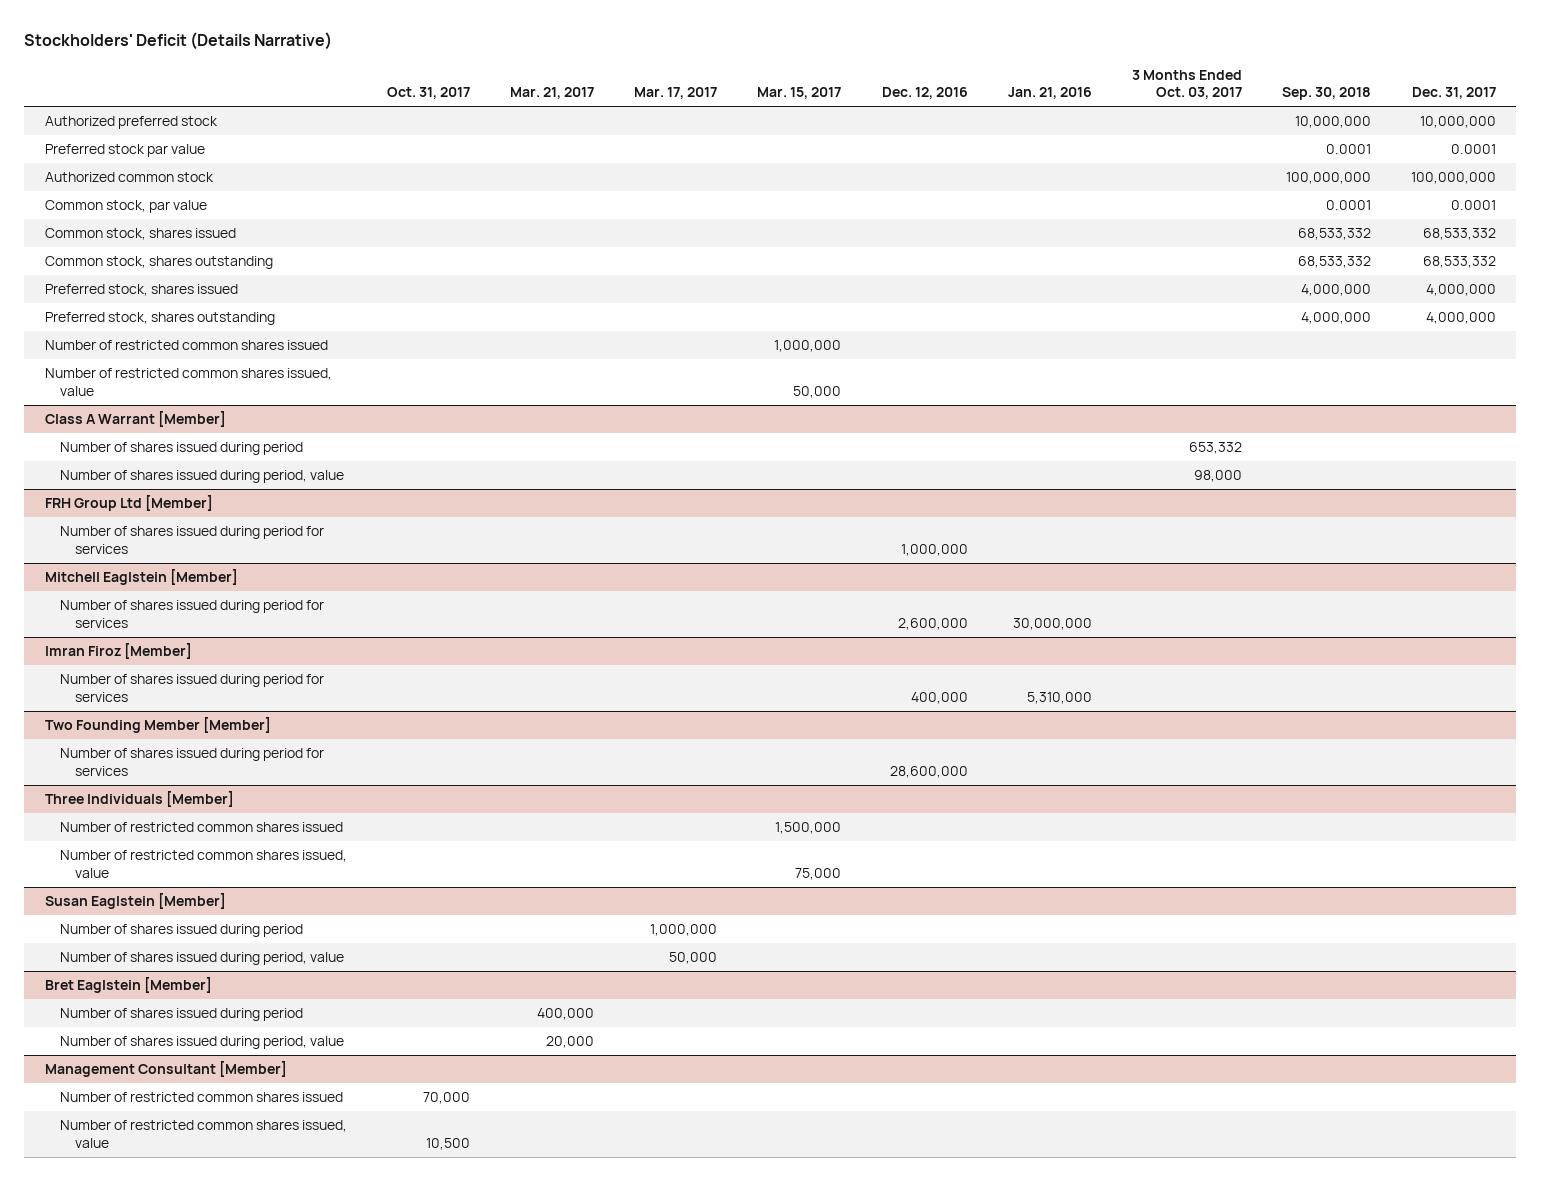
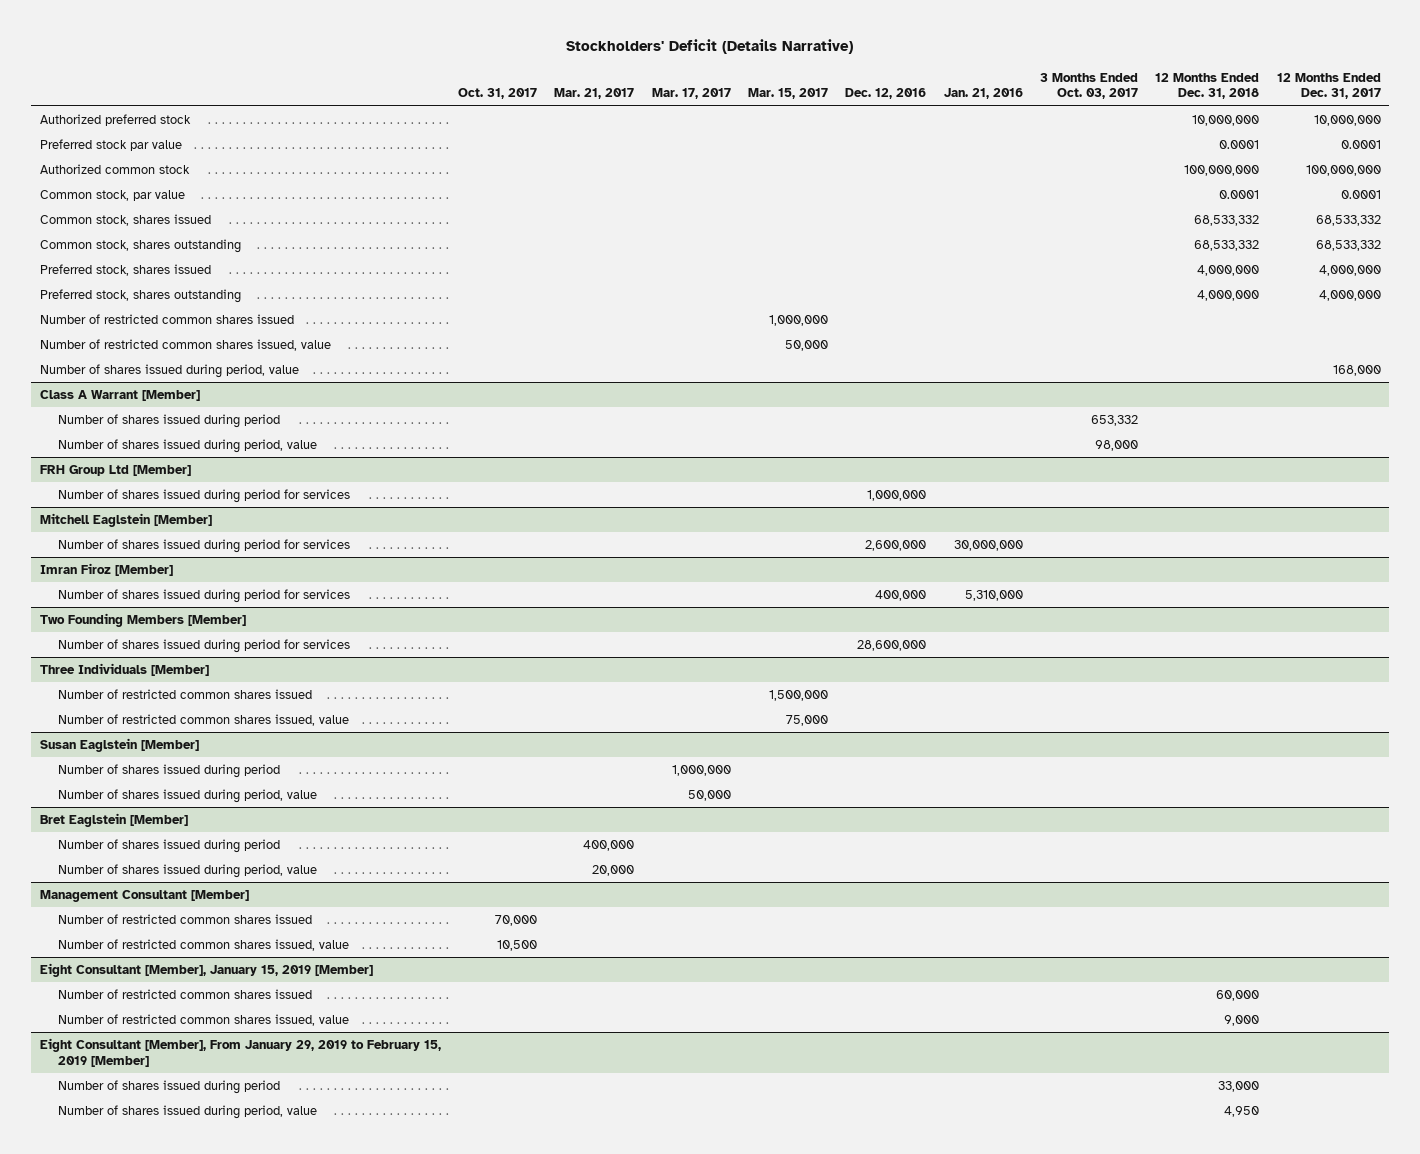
- | Oct. 31, 2017 | Mar. 21, 2017 | Mar. 17, 2017 | Mar. 15, 2017 | Dec. 12, 2016 | Jan. 21, 2016 | 3 Months Ended Oct. 03, 2017 | Sep. 30, 2018 | Dec. 31, 2017
+ | Oct. 31, 2017 | Mar. 21, 2017 | Mar. 17, 2017 | Mar. 15, 2017 | Dec. 12, 2016 | Jan. 21, 2016 | 3 Months Ended Oct. 03, 2017 | 12 Months Ended Dec. 31, 2018 | 12 Months Ended Dec. 31, 2017
+ Number of shares issued during period, value | | | | | | | | | 168,000
- Two Founding Member [Member]
+ Two Founding Members [Member]
+ Eight Consultant [Member], January 15, 2019 [Member]
+ Number of restricted common shares issued | | | | | | | | 60,000 |
+ Number of restricted common shares issued, value | | | | | | | | 9,000 |
+ Eight Consultant [Member], From January 29, 2019 to February 15, 2019 [Member]
+ Number of shares issued during period | | | | | | | | 33,000 |
+ Number of shares issued during period, value | | | | | | | | 4,950 |

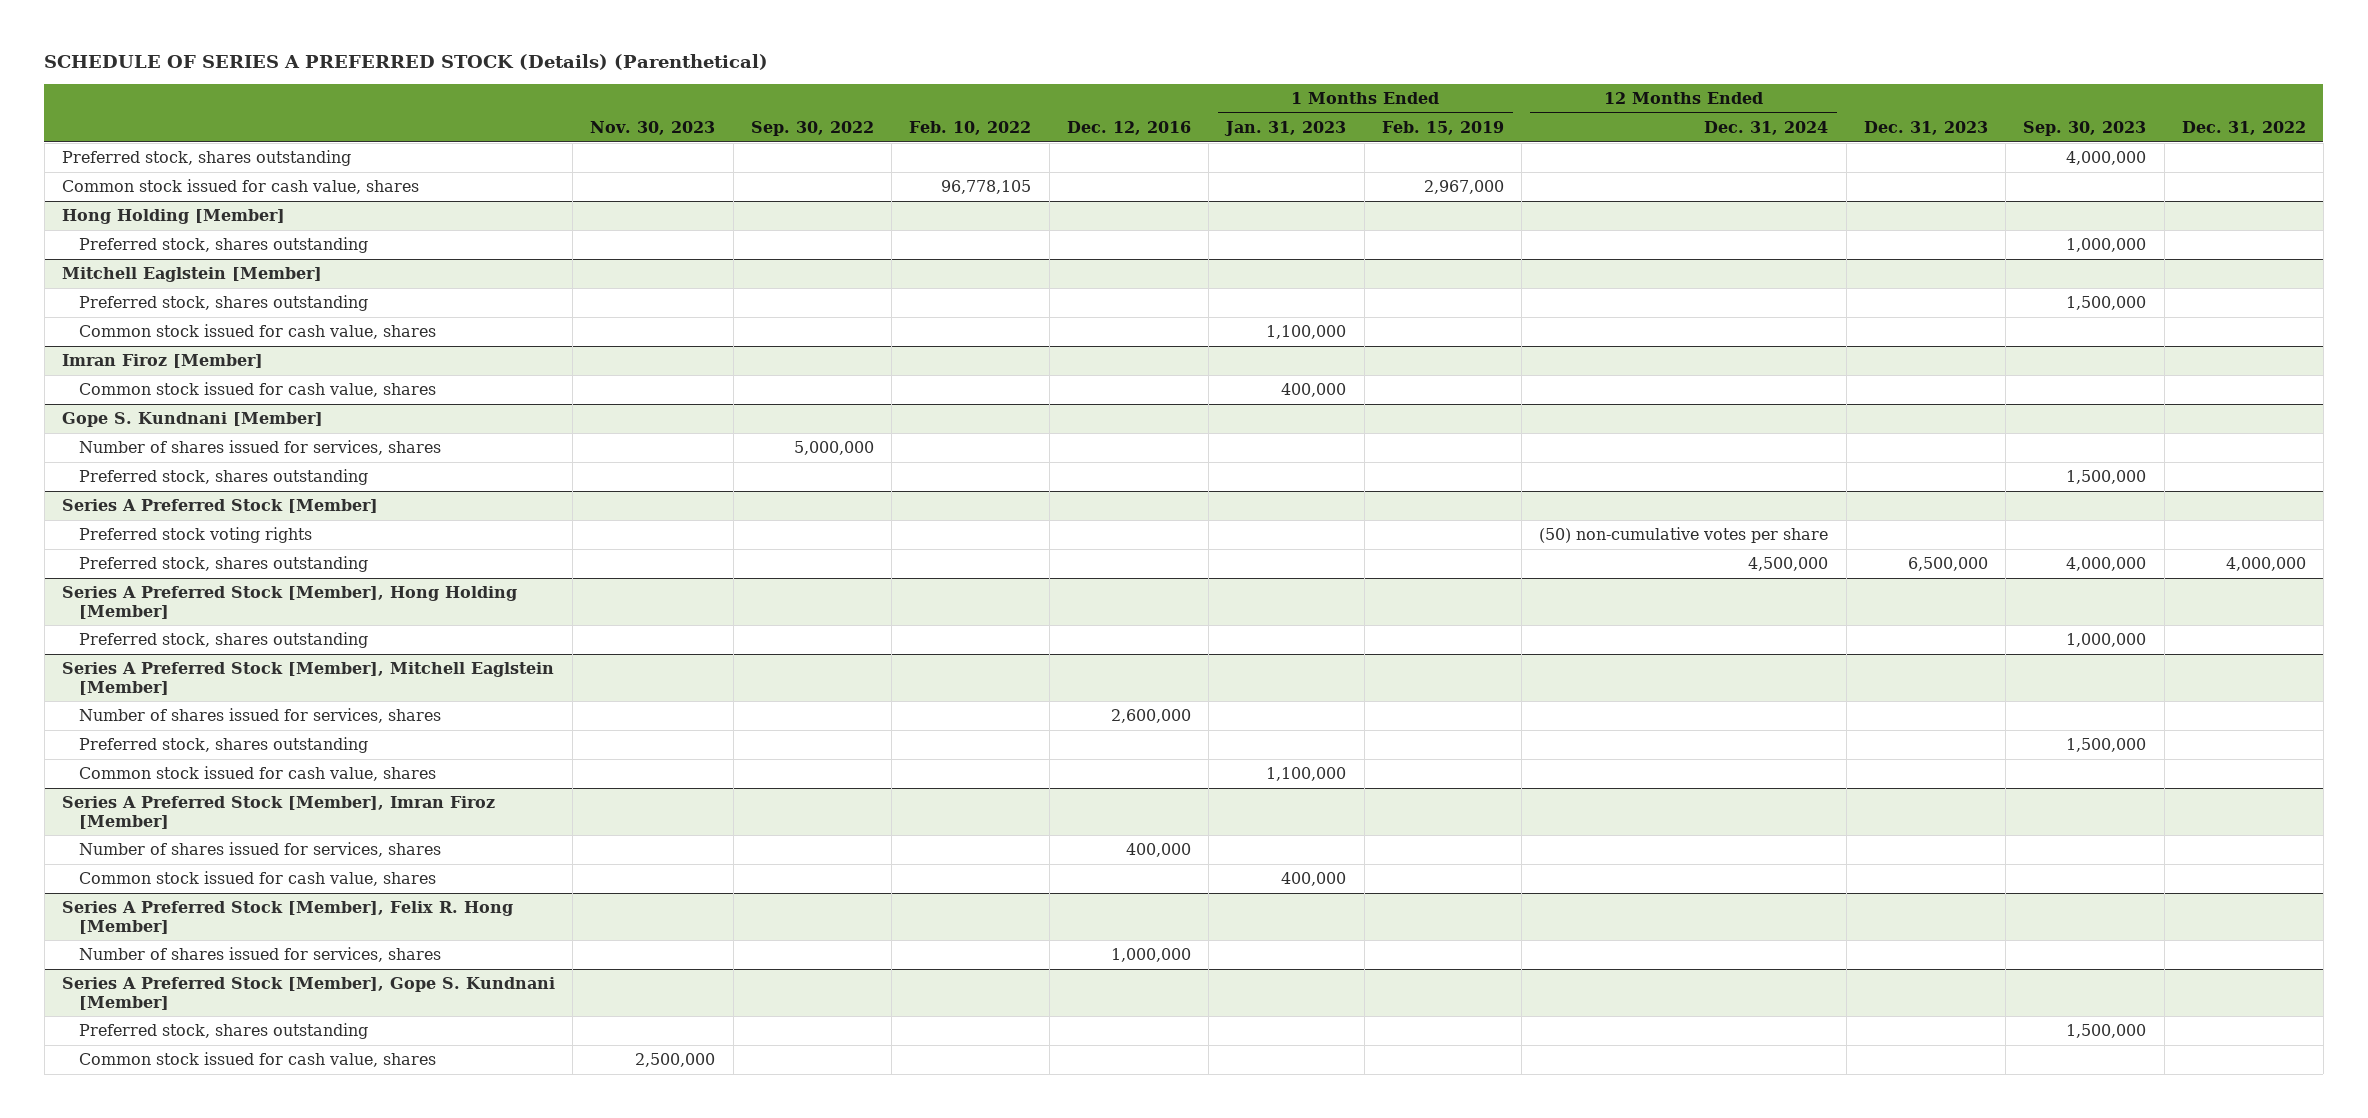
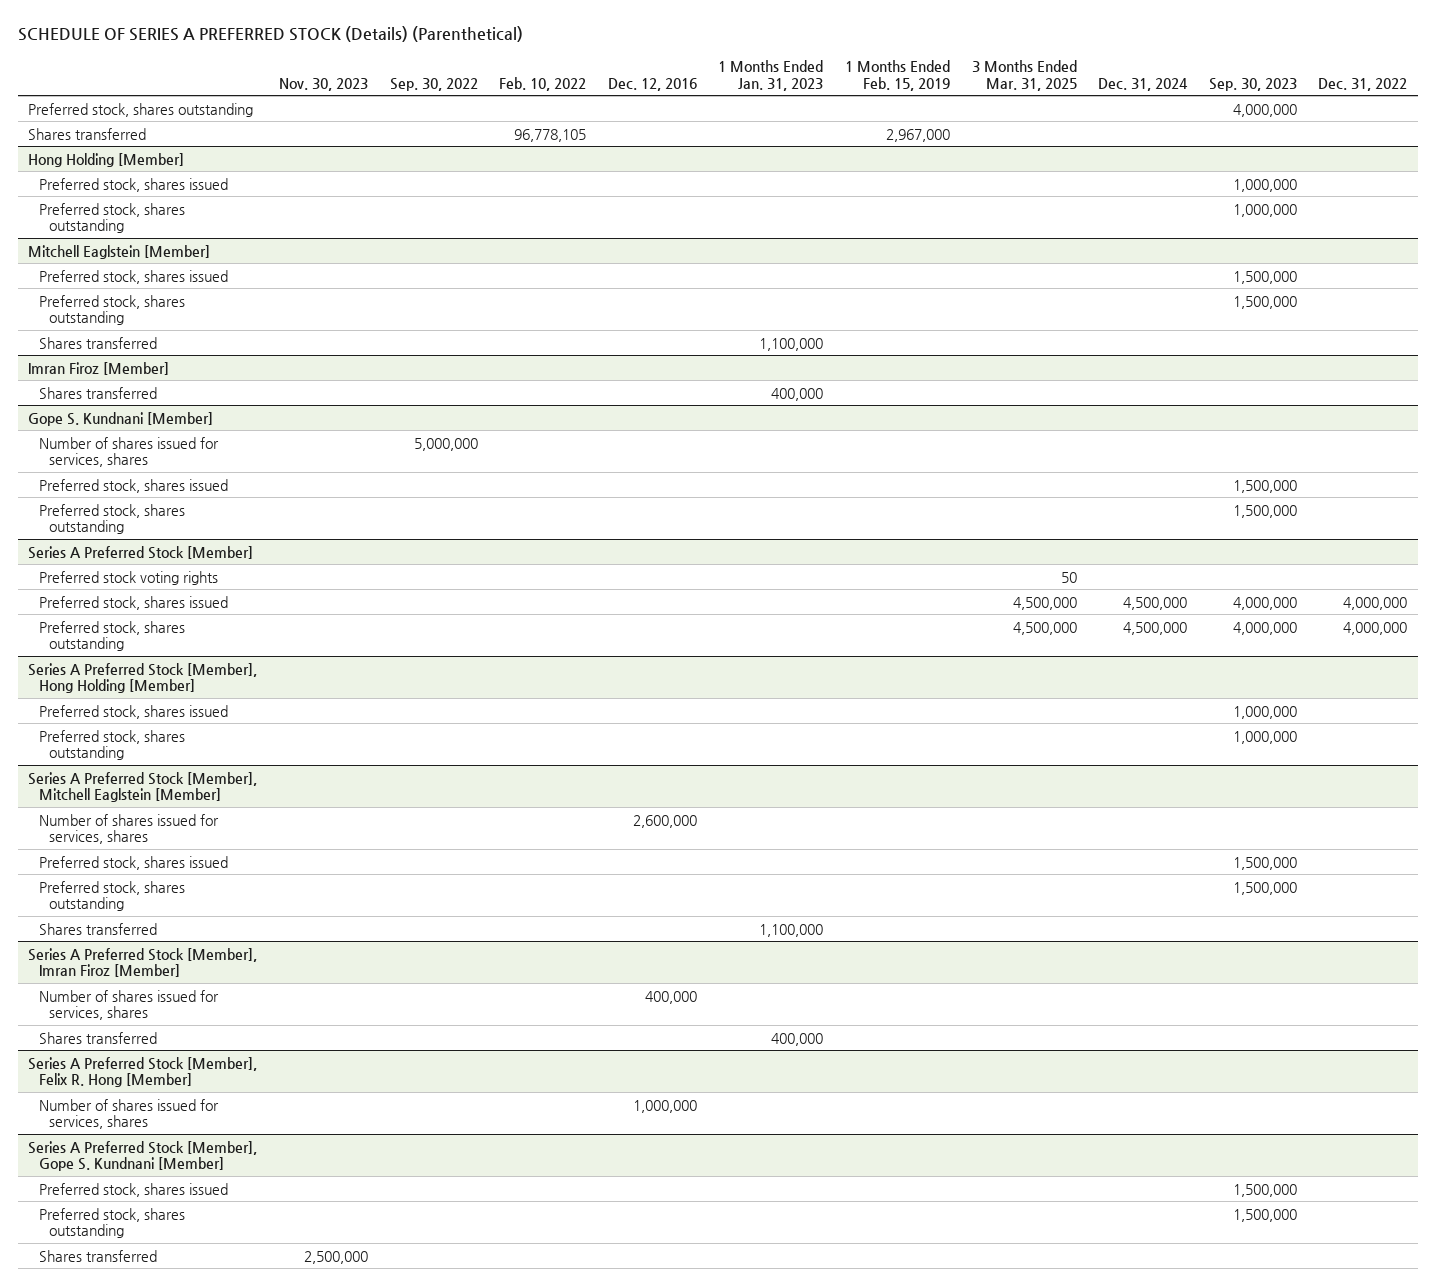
- | Nov. 30, 2023 | Sep. 30, 2022 | Feb. 10, 2022 | Dec. 12, 2016 | 1 Months Ended Jan. 31, 2023 | 1 Months Ended Feb. 15, 2019 | 12 Months Ended Dec. 31, 2024 | Dec. 31, 2023 | Sep. 30, 2023 | Dec. 31, 2022
+ | Nov. 30, 2023 | Sep. 30, 2022 | Feb. 10, 2022 | Dec. 12, 2016 | 1 Months Ended Jan. 31, 2023 | 1 Months Ended Feb. 15, 2019 | 3 Months Ended Mar. 31, 2025 | Dec. 31, 2024 | Sep. 30, 2023 | Dec. 31, 2022
- Common stock issued for cash value, shares | | | 96,778,105 | | | 2,967,000 | | | |
+ Shares transferred | | | 96,778,105 | | | 2,967,000 | | | |
@ Hong Holding [Member]
+ Preferred stock, shares issued | | | | | | | | | 1,000,000 |
@ Mitchell Eaglstein [Member]
+ Preferred stock, shares issued | | | | | | | | | 1,500,000 |
- Common stock issued for cash value, shares | | | | | 1,100,000 | | | | |
+ Shares transferred | | | | | 1,100,000 | | | | |
@ Imran Firoz [Member]
- Common stock issued for cash value, shares | | | | | 400,000 | | | | |
+ Shares transferred | | | | | 400,000 | | | | |
@ Gope S. Kundnani [Member]
+ Preferred stock, shares issued | | | | | | | | | 1,500,000 |
@ Series A Preferred Stock [Member]
+ Preferred stock, shares issued | | | | | | | 4,500,000 | 4,500,000 | 4,000,000 | 4,000,000
@ Series A Preferred Stock [Member], Hong Holding [Member]
+ Preferred stock, shares issued | | | | | | | | | 1,000,000 |
@ Series A Preferred Stock [Member], Mitchell Eaglstein [Member]
+ Preferred stock, shares issued | | | | | | | | | 1,500,000 |
- Common stock issued for cash value, shares | | | | | 1,100,000 | | | | |
+ Shares transferred | | | | | 1,100,000 | | | | |
@ Series A Preferred Stock [Member], Imran Firoz [Member]
- Common stock issued for cash value, shares | | | | | 400,000 | | | | |
+ Shares transferred | | | | | 400,000 | | | | |
@ Series A Preferred Stock [Member], Gope S. Kundnani [Member]
+ Preferred stock, shares issued | | | | | | | | | 1,500,000 |
- Common stock issued for cash value, shares | 2,500,000 | | | | | | | | |
+ Shares transferred | 2,500,000 | | | | | | | | |

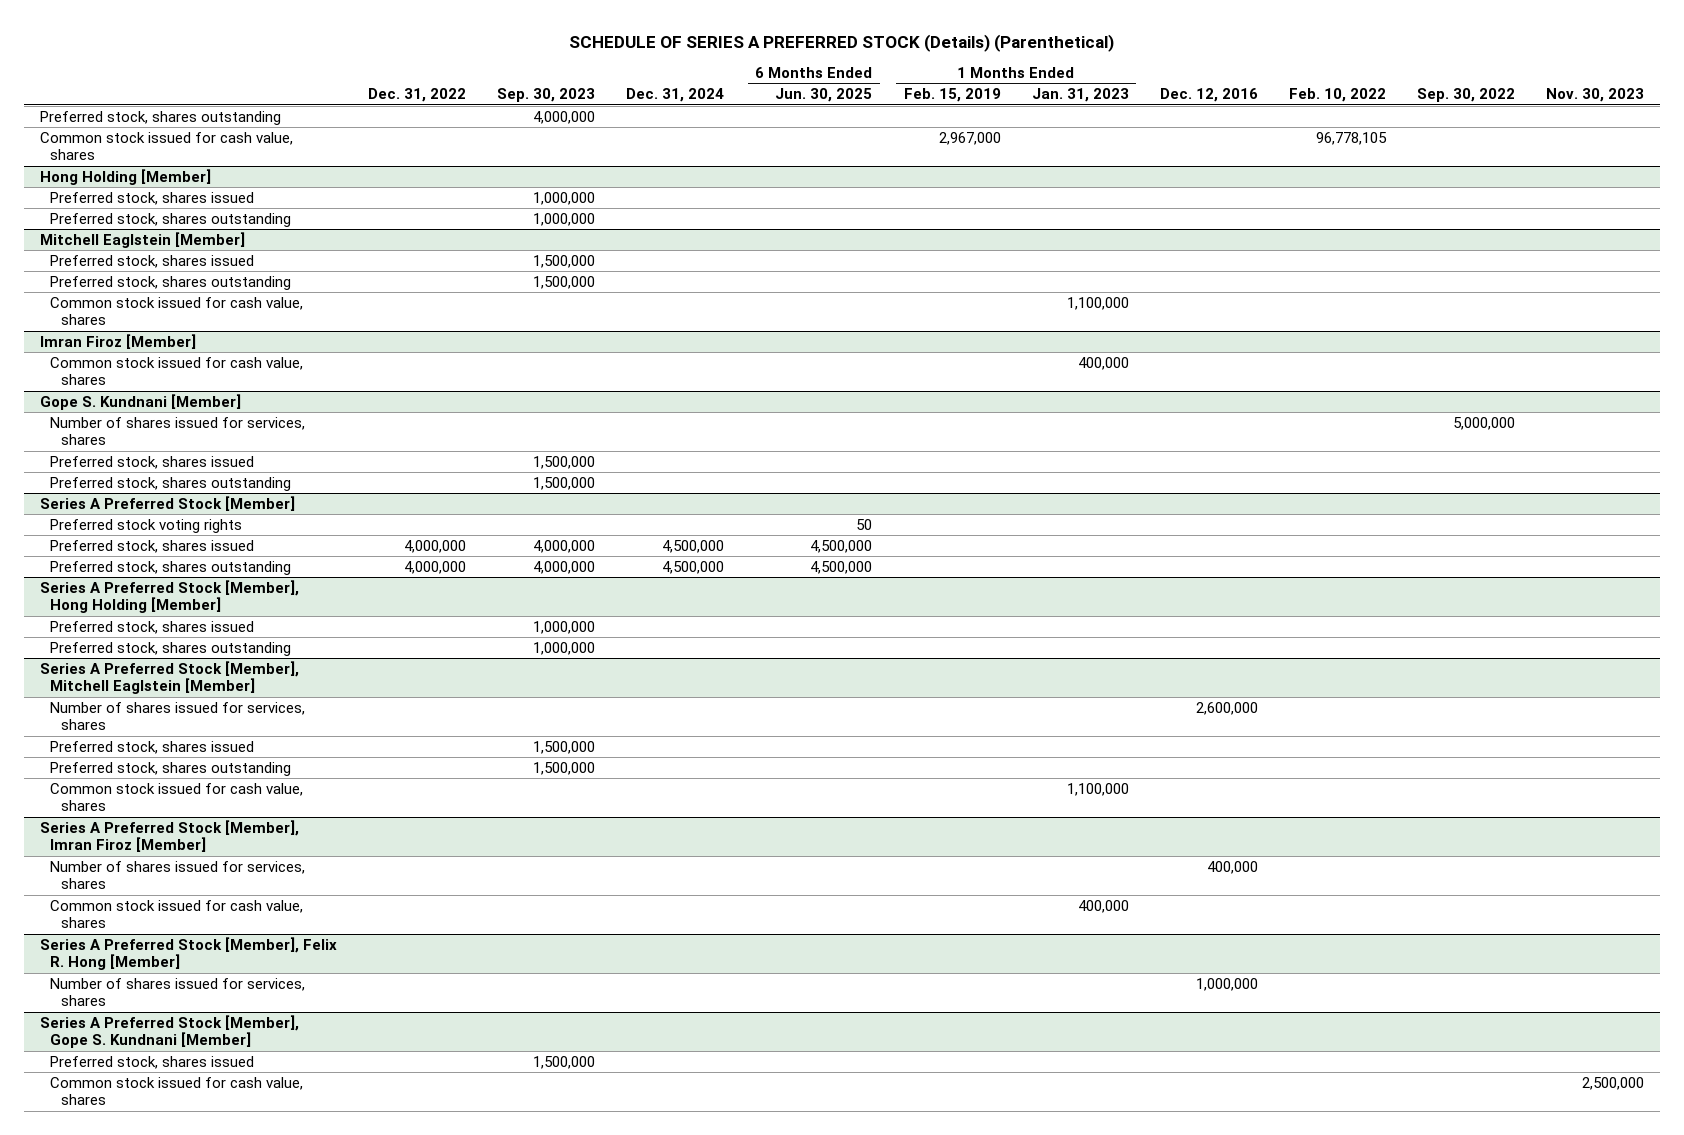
- | Nov. 30, 2023 | Sep. 30, 2022 | Feb. 10, 2022 | Dec. 12, 2016 | 1 Months Ended Jan. 31, 2023 | 1 Months Ended Feb. 15, 2019 | 3 Months Ended Mar. 31, 2025 | Dec. 31, 2024 | Sep. 30, 2023 | Dec. 31, 2022
+ | Dec. 31, 2022 | Sep. 30, 2023 | Dec. 31, 2024 | 6 Months Ended Jun. 30, 2025 | 1 Months Ended Feb. 15, 2019 | 1 Months Ended Jan. 31, 2023 | Dec. 12, 2016 | Feb. 10, 2022 | Sep. 30, 2022 | Nov. 30, 2023
- Shares transferred | | | 96,778,105 | | | 2,967,000 | | | |
+ Common stock issued for cash value, shares | | | | | 2,967,000 | | | 96,778,105 | |
@ Mitchell Eaglstein [Member]
- Shares transferred | | | | | 1,100,000 | | | | |
+ Common stock issued for cash value, shares | | | | | | 1,100,000 | | | |
@ Imran Firoz [Member]
- Shares transferred | | | | | 400,000 | | | | |
+ Common stock issued for cash value, shares | | | | | | 400,000 | | | |
@ Series A Preferred Stock [Member], Mitchell Eaglstein [Member]
- Shares transferred | | | | | 1,100,000 | | | | |
+ Common stock issued for cash value, shares | | | | | | 1,100,000 | | | |
@ Series A Preferred Stock [Member], Imran Firoz [Member]
- Shares transferred | | | | | 400,000 | | | | |
+ Common stock issued for cash value, shares | | | | | | 400,000 | | | |
@ Series A Preferred Stock [Member], Gope S. Kundnani [Member]
- Preferred stock, shares outstanding | | | | | | | | | 1,500,000 |
- Shares transferred | 2,500,000 | | | | | | | | |
+ Common stock issued for cash value, shares | | | | | | | | | | 2,500,000

